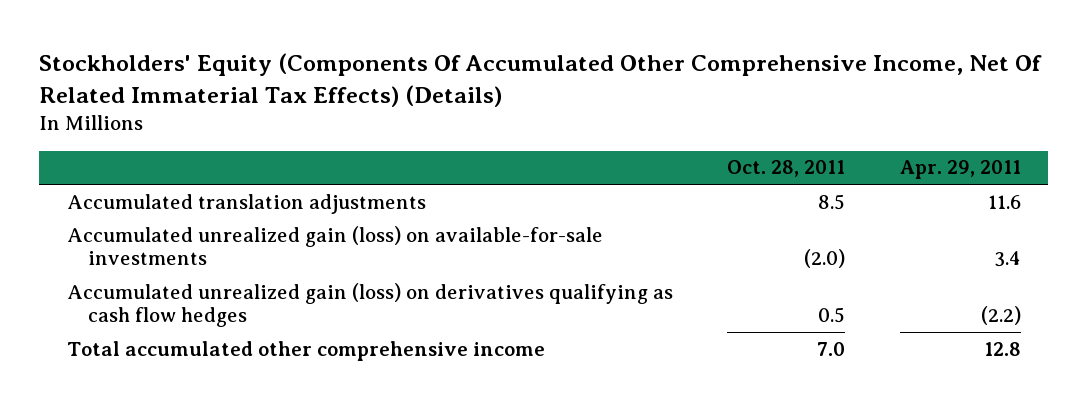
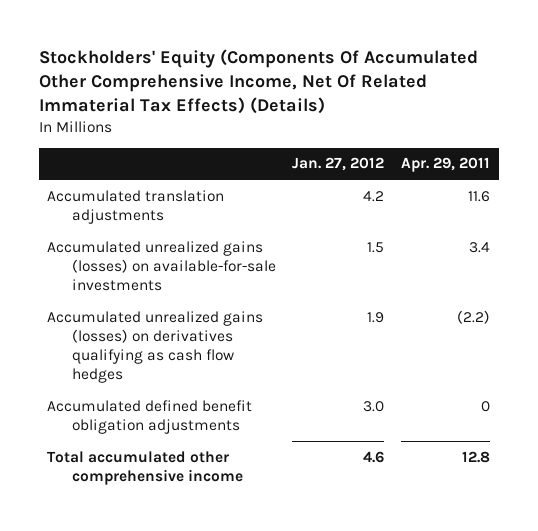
- | Oct. 28, 2011 | Apr. 29, 2011
+ | Jan. 27, 2012 | Apr. 29, 2011
- Accumulated unrealized gain (loss) on available-for-sale investments | (2.0) | 3.4
- Accumulated unrealized gain (loss) on derivatives qualifying as cash flow hedges | 0.5 | (2.2)
+ Accumulated unrealized gains (losses) on available-for-sale investments | 1.5 | 3.4
+ Accumulated unrealized gains (losses) on derivatives qualifying as cash flow hedges | 1.9 | (2.2)
+ Accumulated defined benefit obligation adjustments | 3.0 | 0

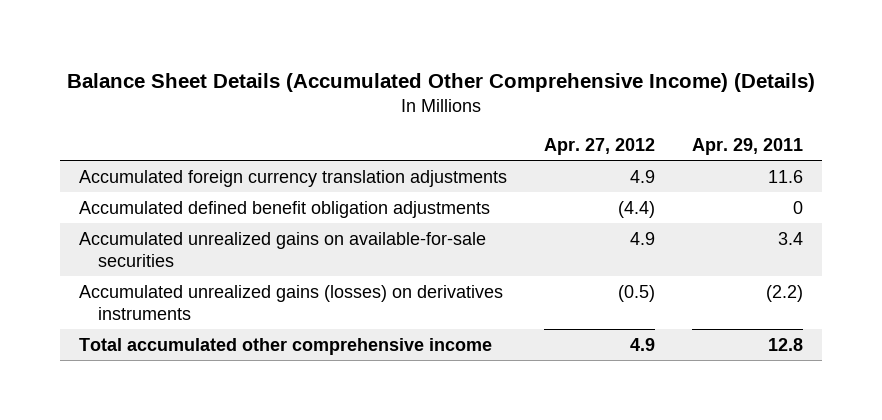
- Stockholders' Equity (Components Of Accumulated Other Comprehensive Income, Net Of Related Immaterial Tax Effects) (Details)
+ Balance Sheet Details (Accumulated Other Comprehensive Income) (Details)
- | Jan. 27, 2012 | Apr. 29, 2011
+ | Apr. 27, 2012 | Apr. 29, 2011
- Accumulated translation adjustments | 4.2 | 11.6
- Accumulated unrealized gains (losses) on available-for-sale investments | 1.5 | 3.4
- Accumulated unrealized gains (losses) on derivatives qualifying as cash flow hedges | 1.9 | (2.2)
+ Accumulated foreign currency translation adjustments | 4.9 | 11.6
+ Accumulated unrealized gains on available-for-sale securities | 4.9 | 3.4
+ Accumulated unrealized gains (losses) on derivatives instruments | (0.5) | (2.2)

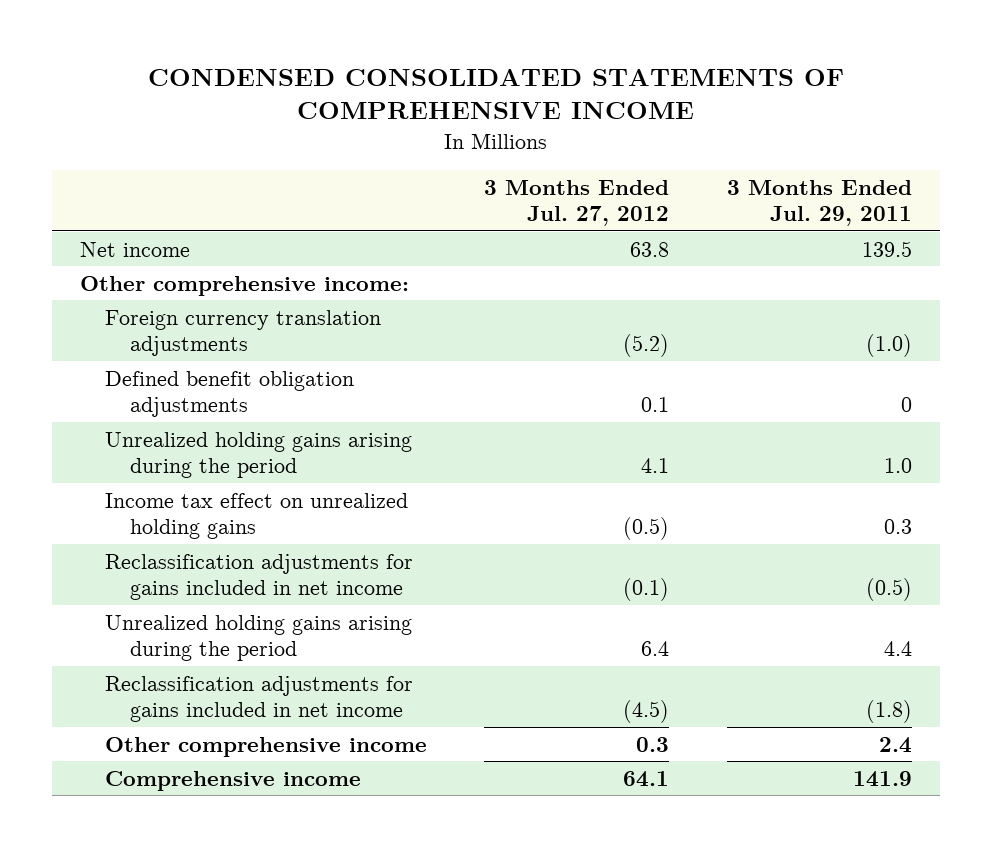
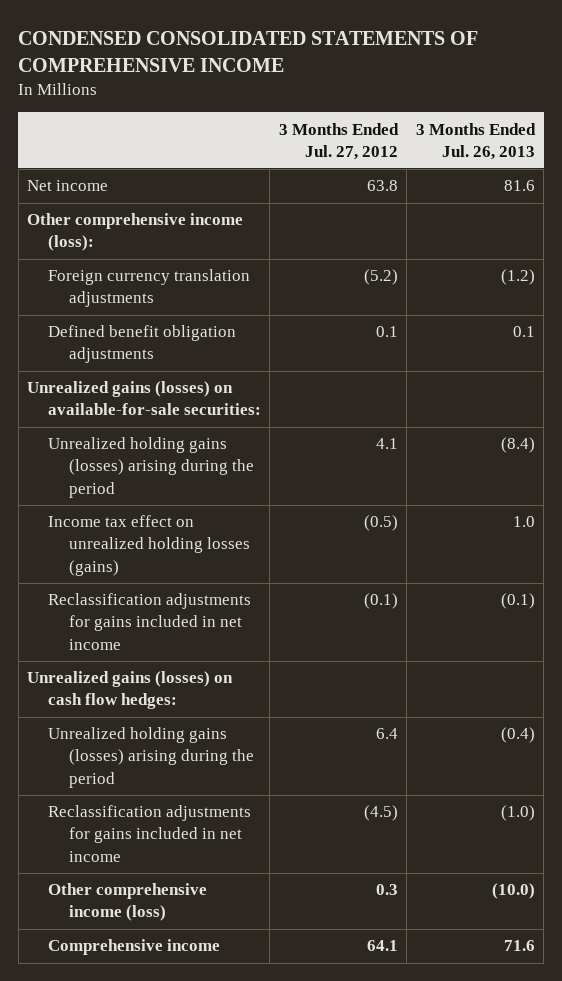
- | 3 Months Ended Jul. 27, 2012 | 3 Months Ended Jul. 29, 2011
+ | 3 Months Ended Jul. 27, 2012 | 3 Months Ended Jul. 26, 2013
- Other comprehensive income:
+ Other comprehensive income (loss):
- Unrealized holding gains arising during the period | 4.1 | 1.0
- Income tax effect on unrealized holding gains | (0.5) | 0.3
+ Unrealized gains (losses) on available-for-sale securities:
+ Unrealized holding gains (losses) arising during the period | 4.1 | (8.4)
+ Income tax effect on unrealized holding losses (gains) | (0.5) | 1.0
- Unrealized holding gains arising during the period | 6.4 | 4.4
+ Unrealized gains (losses) on cash flow hedges:
+ Unrealized holding gains (losses) arising during the period | 6.4 | (0.4)
- Other comprehensive income | 0.3 | 2.4
+ Other comprehensive income (loss) | 0.3 | (10.0)

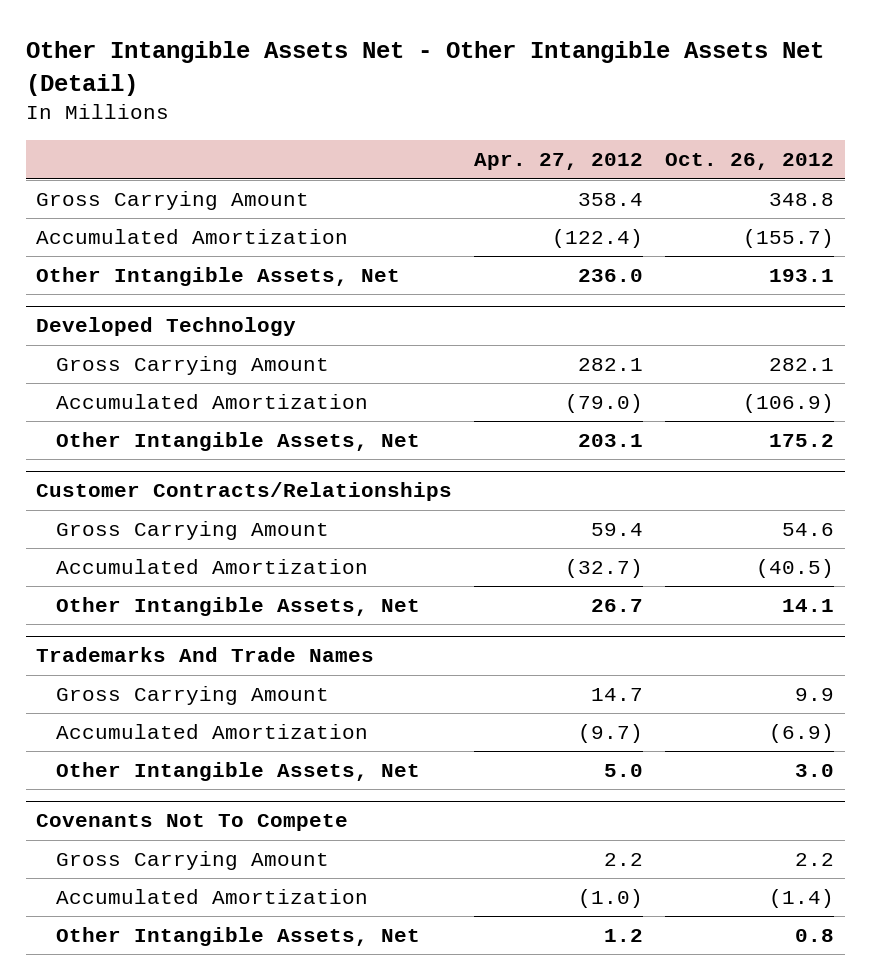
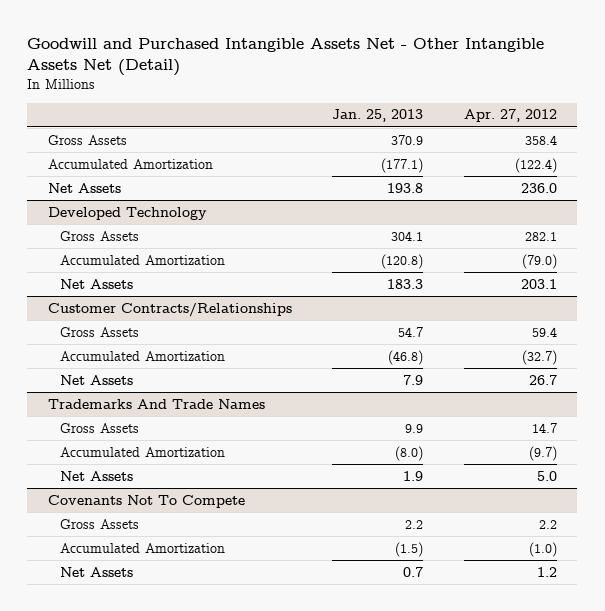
- Other Intangible Assets Net - Other Intangible Assets Net (Detail)
+ Goodwill and Purchased Intangible Assets Net - Other Intangible Assets Net (Detail)
- | Apr. 27, 2012 | Oct. 26, 2012
+ | Jan. 25, 2013 | Apr. 27, 2012
- Gross Carrying Amount | 358.4 | 348.8
+ Gross Assets | 370.9 | 358.4
- Other Intangible Assets, Net | 236.0 | 193.1
+ Net Assets | 193.8 | 236.0
@ Developed Technology
- Gross Carrying Amount | 282.1 | 282.1
+ Gross Assets | 304.1 | 282.1
- Other Intangible Assets, Net | 203.1 | 175.2
+ Net Assets | 183.3 | 203.1
@ Customer Contracts/Relationships
- Gross Carrying Amount | 59.4 | 54.6
+ Gross Assets | 54.7 | 59.4
- Other Intangible Assets, Net | 26.7 | 14.1
+ Net Assets | 7.9 | 26.7
@ Trademarks And Trade Names
- Gross Carrying Amount | 14.7 | 9.9
+ Gross Assets | 9.9 | 14.7
- Other Intangible Assets, Net | 5.0 | 3.0
+ Net Assets | 1.9 | 5.0
@ Covenants Not To Compete
- Gross Carrying Amount | 2.2 | 2.2
+ Gross Assets | 2.2 | 2.2
- Other Intangible Assets, Net | 1.2 | 0.8
+ Net Assets | 0.7 | 1.2

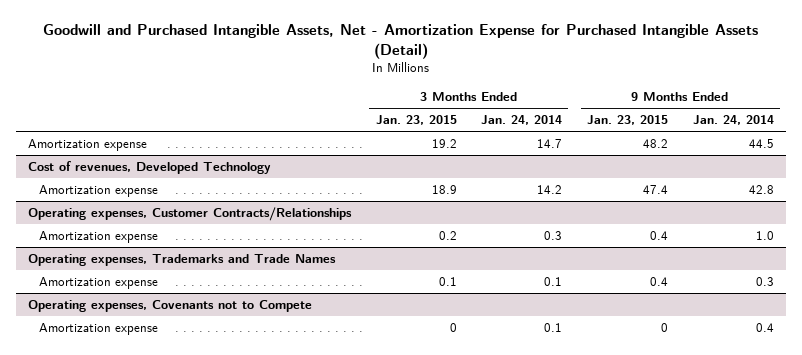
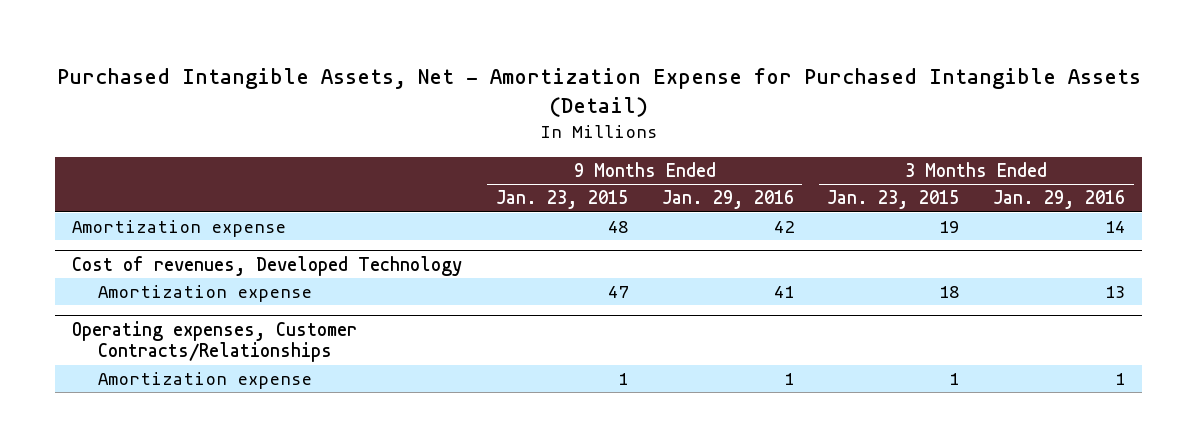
- Goodwill and Purchased Intangible Assets, Net - Amortization Expense for Purchased Intangible Assets (Detail)
+ Purchased Intangible Assets, Net - Amortization Expense for Purchased Intangible Assets (Detail)
- | 3 Months Ended Jan. 23, 2015 | 3 Months Ended Jan. 24, 2014 | 9 Months Ended Jan. 23, 2015 | 9 Months Ended Jan. 24, 2014
+ | 9 Months Ended Jan. 23, 2015 | 9 Months Ended Jan. 29, 2016 | 3 Months Ended Jan. 23, 2015 | 3 Months Ended Jan. 29, 2016
- Amortization expense | 19.2 | 14.7 | 48.2 | 44.5
+ Amortization expense | 48 | 42 | 19 | 14
@ Cost of revenues, Developed Technology
- Amortization expense | 18.9 | 14.2 | 47.4 | 42.8
+ Amortization expense | 47 | 41 | 18 | 13
@ Operating expenses, Customer Contracts/Relationships
- Amortization expense | 0.2 | 0.3 | 0.4 | 1.0
- Operating expenses, Trademarks and Trade Names
- Amortization expense | 0.1 | 0.1 | 0.4 | 0.3
- Operating expenses, Covenants not to Compete
- Amortization expense | 0 | 0.1 | 0 | 0.4
@ Operating expenses, Customer Contracts/Relationships
+ Amortization expense | 1 | 1 | 1 | 1

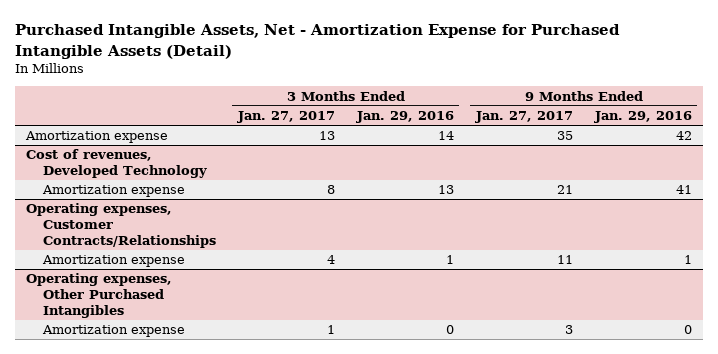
- | 9 Months Ended Jan. 23, 2015 | 9 Months Ended Jan. 29, 2016 | 3 Months Ended Jan. 23, 2015 | 3 Months Ended Jan. 29, 2016
+ | 3 Months Ended Jan. 27, 2017 | 3 Months Ended Jan. 29, 2016 | 9 Months Ended Jan. 27, 2017 | 9 Months Ended Jan. 29, 2016
+ Operating expenses, Other Purchased Intangibles
+ Amortization expense | 1 | 0 | 3 | 0

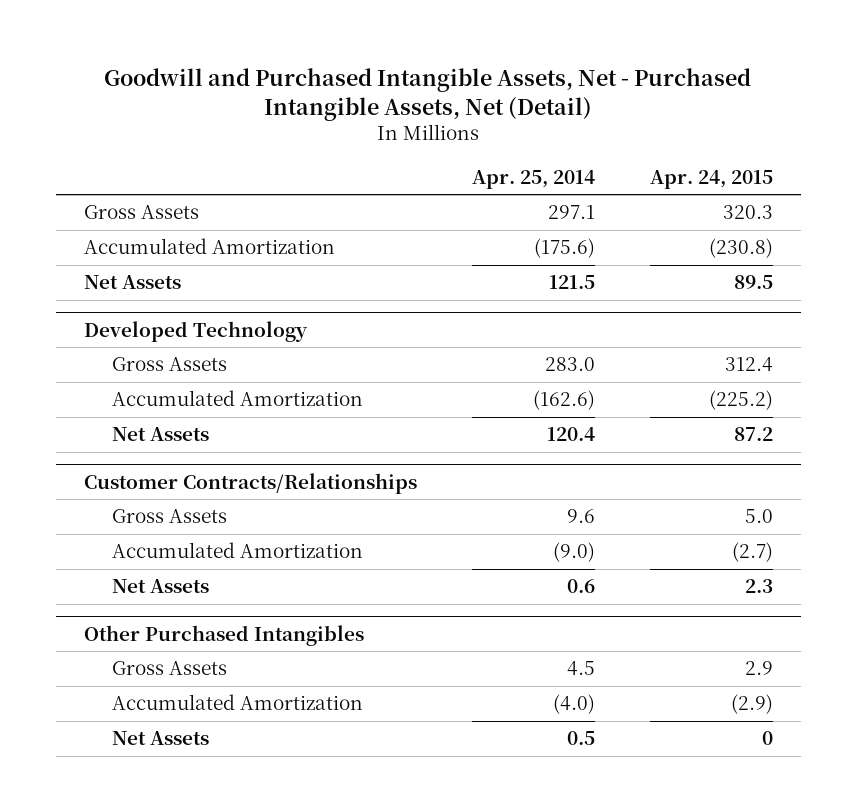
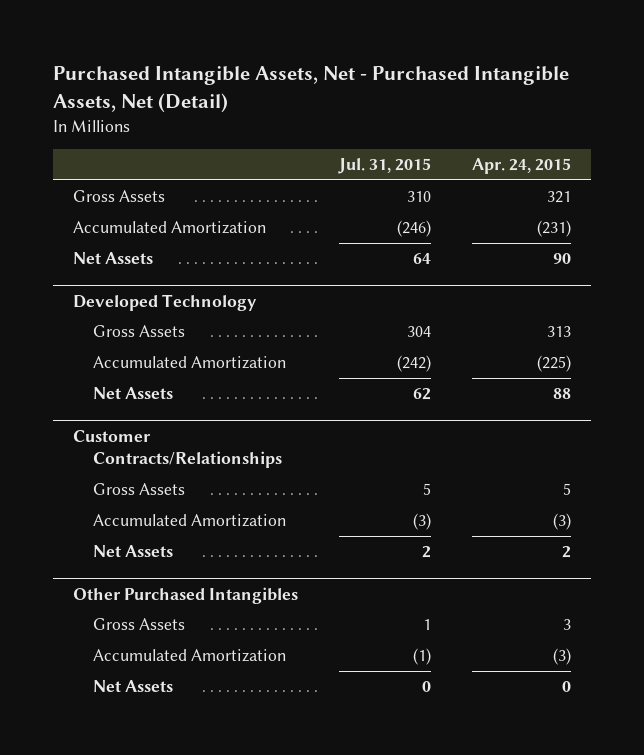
- Goodwill and Purchased Intangible Assets, Net - Purchased Intangible Assets, Net (Detail)
+ Purchased Intangible Assets, Net - Purchased Intangible Assets, Net (Detail)
- | Apr. 25, 2014 | Apr. 24, 2015
+ | Jul. 31, 2015 | Apr. 24, 2015
- Gross Assets | 297.1 | 320.3
- Accumulated Amortization | (175.6) | (230.8)
- Net Assets | 121.5 | 89.5
+ Gross Assets | 310 | 321
+ Accumulated Amortization | (246) | (231)
+ Net Assets | 64 | 90
@ Developed Technology
- Gross Assets | 283.0 | 312.4
- Accumulated Amortization | (162.6) | (225.2)
- Net Assets | 120.4 | 87.2
+ Gross Assets | 304 | 313
+ Accumulated Amortization | (242) | (225)
+ Net Assets | 62 | 88
@ Customer Contracts/Relationships
- Gross Assets | 9.6 | 5.0
- Accumulated Amortization | (9.0) | (2.7)
- Net Assets | 0.6 | 2.3
+ Gross Assets | 5 | 5
+ Accumulated Amortization | (3) | (3)
+ Net Assets | 2 | 2
@ Other Purchased Intangibles
- Gross Assets | 4.5 | 2.9
- Accumulated Amortization | (4.0) | (2.9)
+ Gross Assets | 1 | 3
+ Accumulated Amortization | (1) | (3)

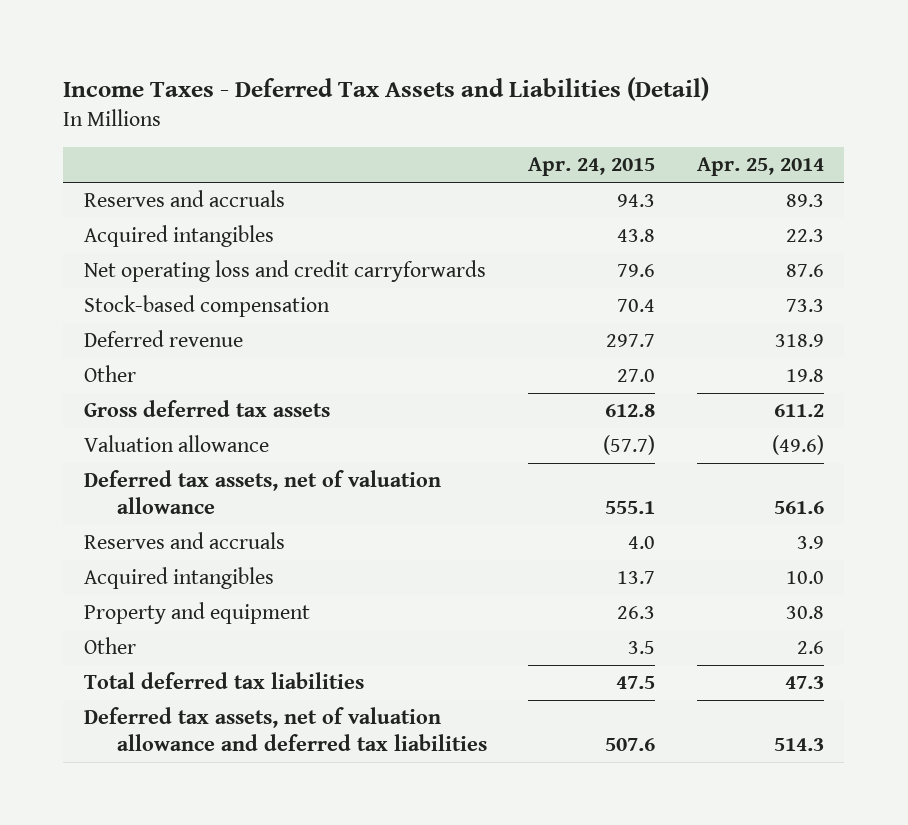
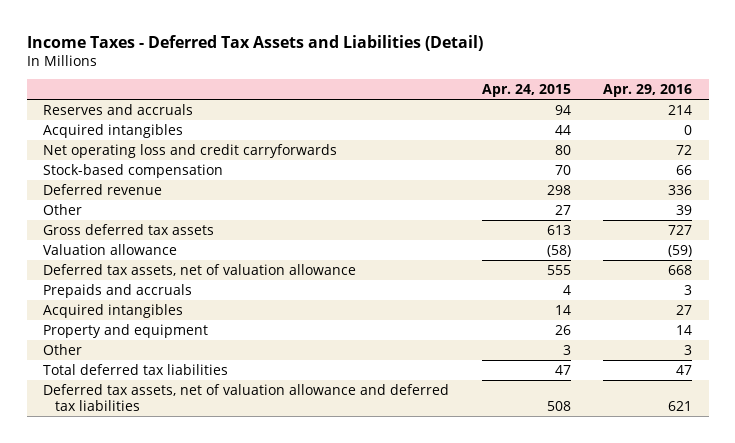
- | Apr. 24, 2015 | Apr. 25, 2014
+ | Apr. 24, 2015 | Apr. 29, 2016
- Reserves and accruals | 94.3 | 89.3
- Acquired intangibles | 43.8 | 22.3
- Net operating loss and credit carryforwards | 79.6 | 87.6
- Stock-based compensation | 70.4 | 73.3
- Deferred revenue | 297.7 | 318.9
- Other | 27.0 | 19.8
- Gross deferred tax assets | 612.8 | 611.2
- Valuation allowance | (57.7) | (49.6)
- Deferred tax assets, net of valuation allowance | 555.1 | 561.6
- Reserves and accruals | 4.0 | 3.9
- Acquired intangibles | 13.7 | 10.0
- Property and equipment | 26.3 | 30.8
- Other | 3.5 | 2.6
- Total deferred tax liabilities | 47.5 | 47.3
- Deferred tax assets, net of valuation allowance and deferred tax liabilities | 507.6 | 514.3
+ Reserves and accruals | 94 | 214
+ Acquired intangibles | 44 | 0
+ Net operating loss and credit carryforwards | 80 | 72
+ Stock-based compensation | 70 | 66
+ Deferred revenue | 298 | 336
+ Other | 27 | 39
+ Gross deferred tax assets | 613 | 727
+ Valuation allowance | (58) | (59)
+ Deferred tax assets, net of valuation allowance | 555 | 668
+ Prepaids and accruals | 4 | 3
+ Acquired intangibles | 14 | 27
+ Property and equipment | 26 | 14
+ Other | 3 | 3
+ Total deferred tax liabilities | 47 | 47
+ Deferred tax assets, net of valuation allowance and deferred tax liabilities | 508 | 621

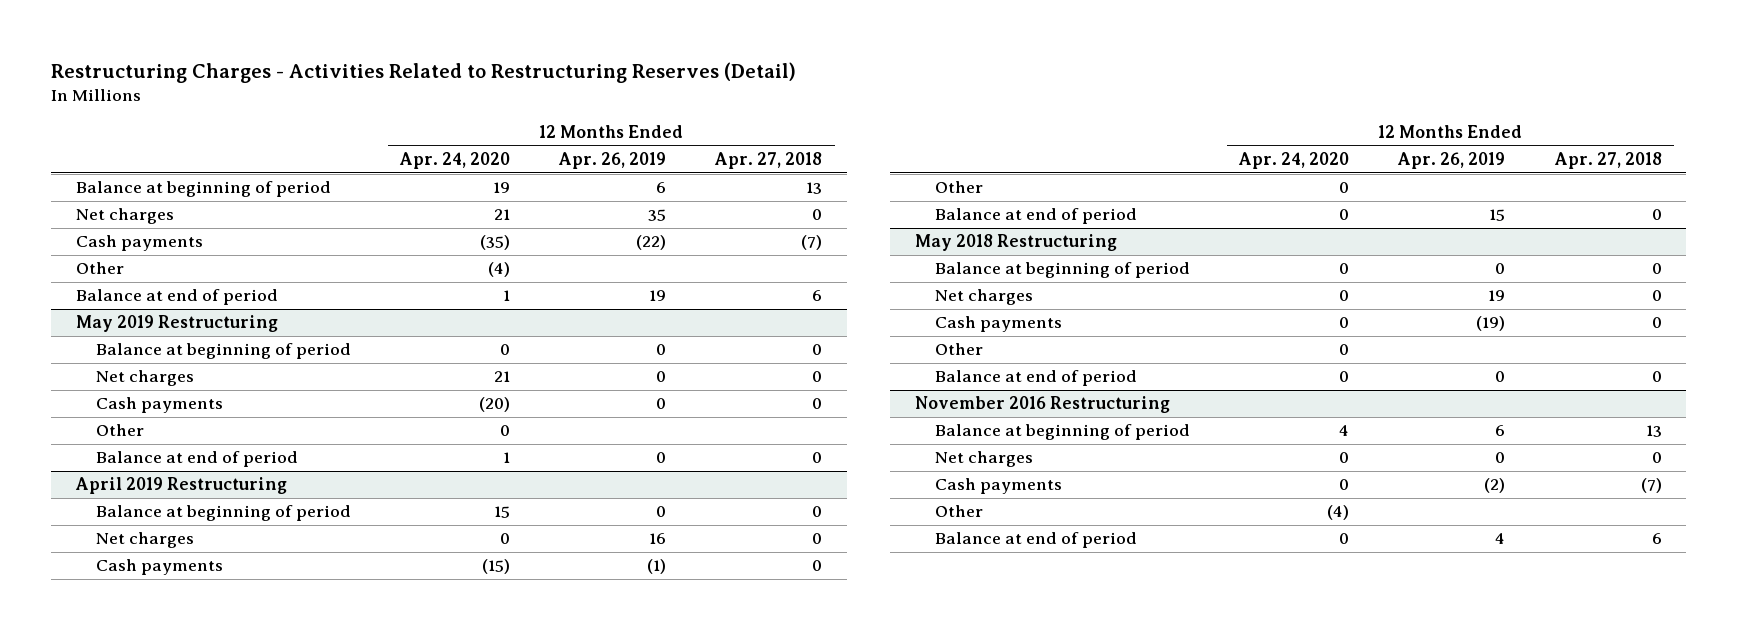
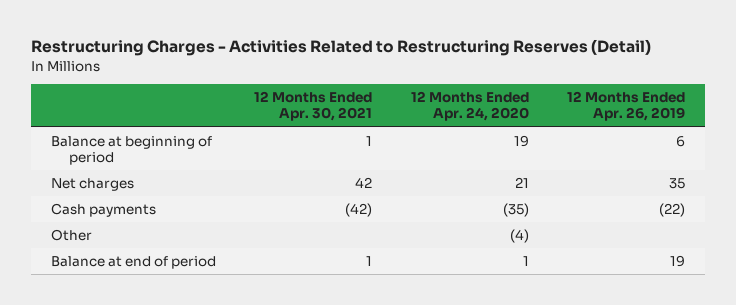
- | 12 Months Ended Apr. 24, 2020 | 12 Months Ended Apr. 26, 2019 | 12 Months Ended Apr. 27, 2018
+ | 12 Months Ended Apr. 30, 2021 | 12 Months Ended Apr. 24, 2020 | 12 Months Ended Apr. 26, 2019
- May 2019 Restructuring
- Balance at beginning of period | 0 | 0 | 0
- Net charges | 21 | 0 | 0
- Cash payments | (20) | 0 | 0
- Other | 0 | |
- Balance at end of period | 1 | 0 | 0
- April 2019 Restructuring
- Balance at beginning of period | 15 | 0 | 0
- Net charges | 0 | 16 | 0
- Cash payments | (15) | (1) | 0
- Other | 0 | |
- Balance at end of period | 0 | 15 | 0
- May 2018 Restructuring
- Balance at beginning of period | 0 | 0 | 0
- Net charges | 0 | 19 | 0
- Cash payments | 0 | (19) | 0
- Other | 0 | |
- Balance at end of period | 0 | 0 | 0
- November 2016 Restructuring
- Balance at beginning of period | 4 | 6 | 13
- Net charges | 0 | 0 | 0
- Cash payments | 0 | (2) | (7)
- Other | (4) | |
- Balance at end of period | 0 | 4 | 6

